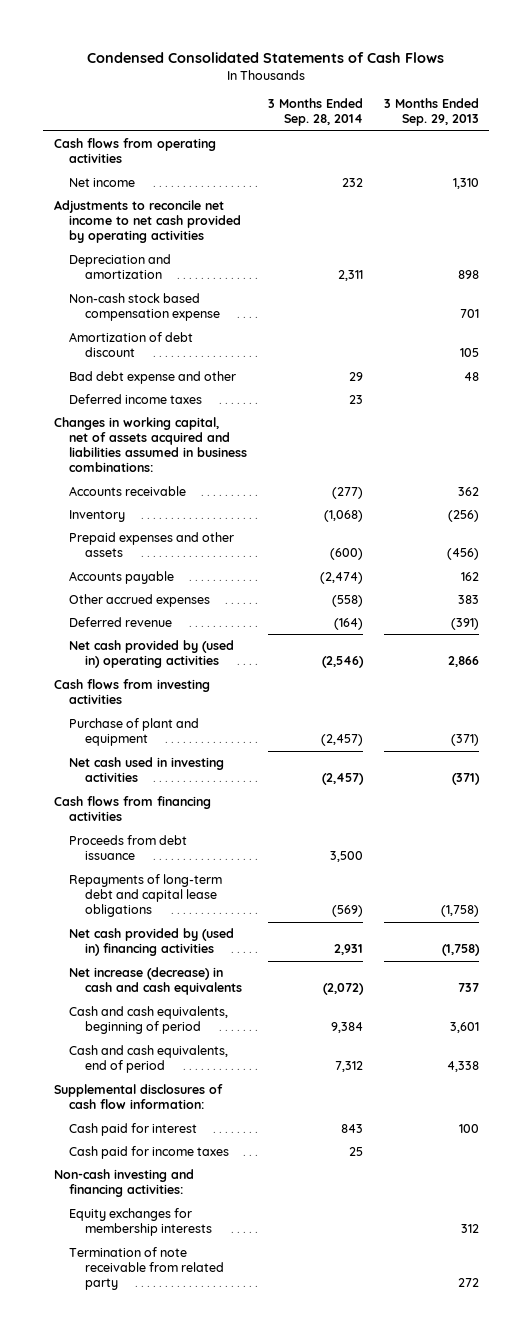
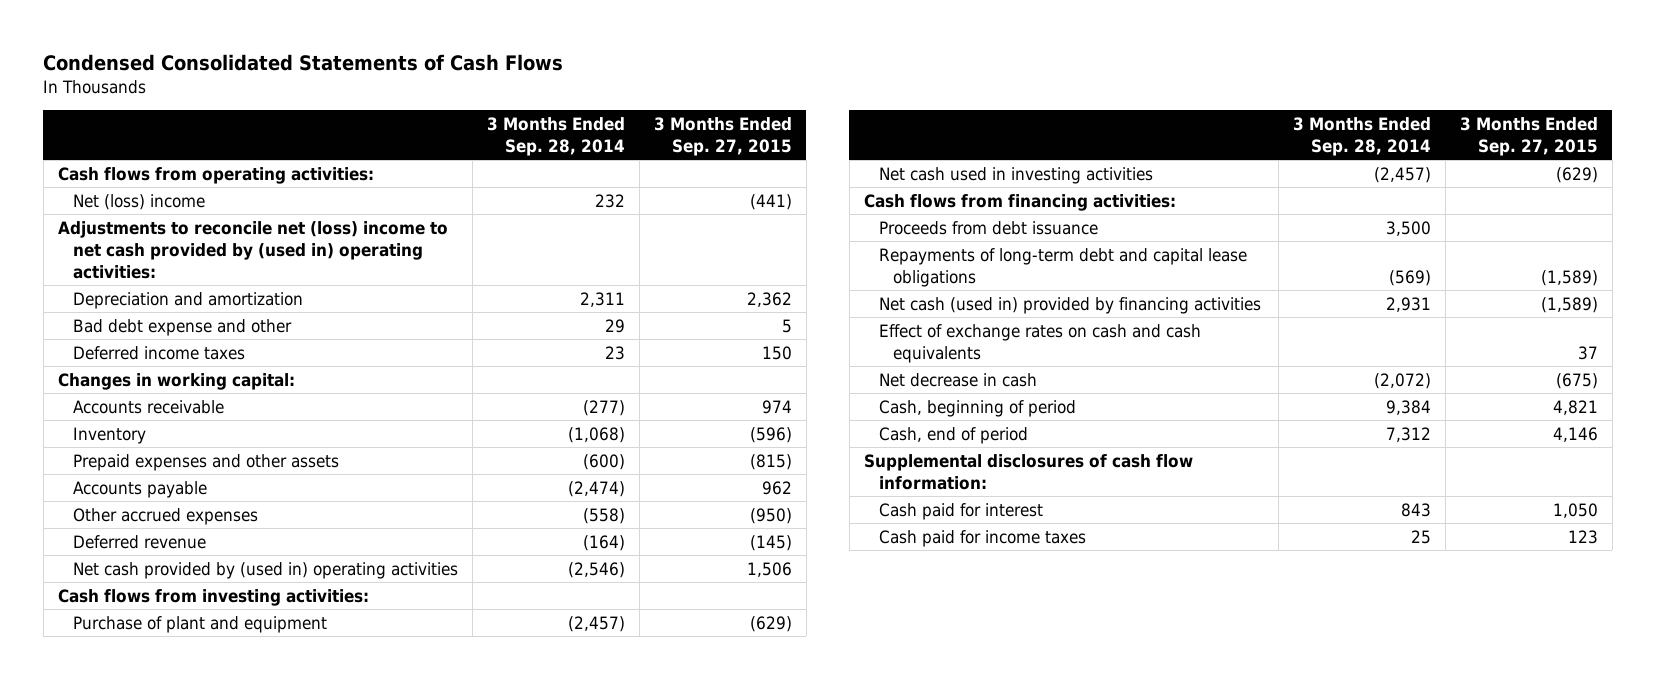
- | 3 Months Ended Sep. 28, 2014 | 3 Months Ended Sep. 29, 2013
+ | 3 Months Ended Sep. 28, 2014 | 3 Months Ended Sep. 27, 2015
- Cash flows from operating activities
- Net income | 232 | 1,310
- Adjustments to reconcile net income to net cash provided by operating activities
+ Cash flows from operating activities:
+ Net (loss) income | 232 | (441)
+ Adjustments to reconcile net (loss) income to net cash provided by (used in) operating activities:
- Non-cash stock based compensation expense | | 701
- Amortization of debt discount | | 105
- Changes in working capital, net of assets acquired and liabilities assumed in business combinations:
+ Changes in working capital:
- Cash flows from investing activities
+ Cash flows from investing activities:
- Cash flows from financing activities
+ Cash flows from financing activities:
- Net cash provided by (used in) financing activities | 2,931 | (1,758)
- Net increase (decrease) in cash and cash equivalents | (2,072) | 737
- Cash and cash equivalents, beginning of period | 9,384 | 3,601
- Cash and cash equivalents, end of period | 7,312 | 4,338
+ Net cash (used in) provided by financing activities | 2,931 | (1,589)
+ Effect of exchange rates on cash and cash equivalents | | 37
+ Net decrease in cash | (2,072) | (675)
+ Cash, beginning of period | 9,384 | 4,821
+ Cash, end of period | 7,312 | 4,146
- Non-cash investing and financing activities:
- Equity exchanges for membership interests | | 312
- Termination of note receivable from related party | | 272

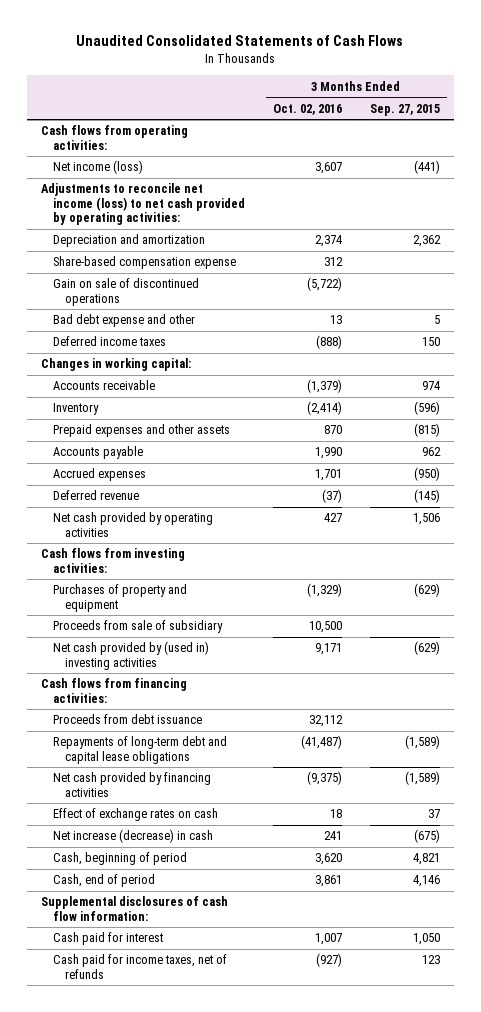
- Condensed Consolidated Statements of Cash Flows
+ Unaudited Consolidated Statements of Cash Flows
- | 3 Months Ended Sep. 28, 2014 | 3 Months Ended Sep. 27, 2015
+ | 3 Months Ended Oct. 02, 2016 | 3 Months Ended Sep. 27, 2015
- Net (loss) income | 232 | (441)
- Adjustments to reconcile net (loss) income to net cash provided by (used in) operating activities:
+ Net income (loss) | 3,607 | (441)
+ Adjustments to reconcile net income (loss) to net cash provided by operating activities:
+ Share-based compensation expense | 312 |
+ Gain on sale of discontinued operations | (5,722) |
- Other accrued expenses | (558) | (950)
+ Accrued expenses | 1,701 | (950)
- Net cash provided by (used in) operating activities | (2,546) | 1,506
+ Net cash provided by operating activities | 427 | 1,506
- Purchase of plant and equipment | (2,457) | (629)
- Net cash used in investing activities | (2,457) | (629)
+ Purchases of property and equipment | (1,329) | (629)
+ Proceeds from sale of subsidiary | 10,500 |
+ Net cash provided by (used in) investing activities | 9,171 | (629)
- Net cash (used in) provided by financing activities | 2,931 | (1,589)
- Effect of exchange rates on cash and cash equivalents | | 37
- Net decrease in cash | (2,072) | (675)
+ Net cash provided by financing activities | (9,375) | (1,589)
+ Effect of exchange rates on cash | 18 | 37
+ Net increase (decrease) in cash | 241 | (675)
- Cash paid for income taxes | 25 | 123
+ Cash paid for income taxes, net of refunds | (927) | 123

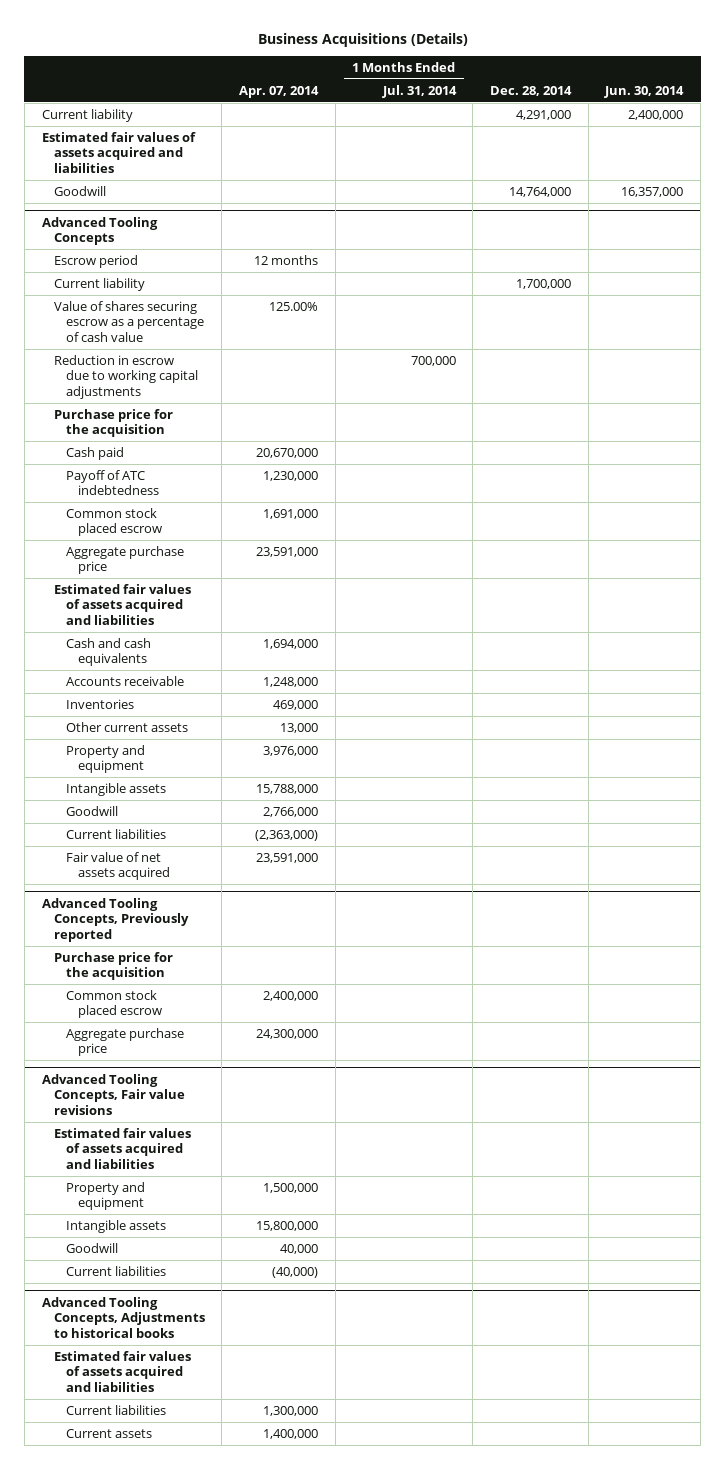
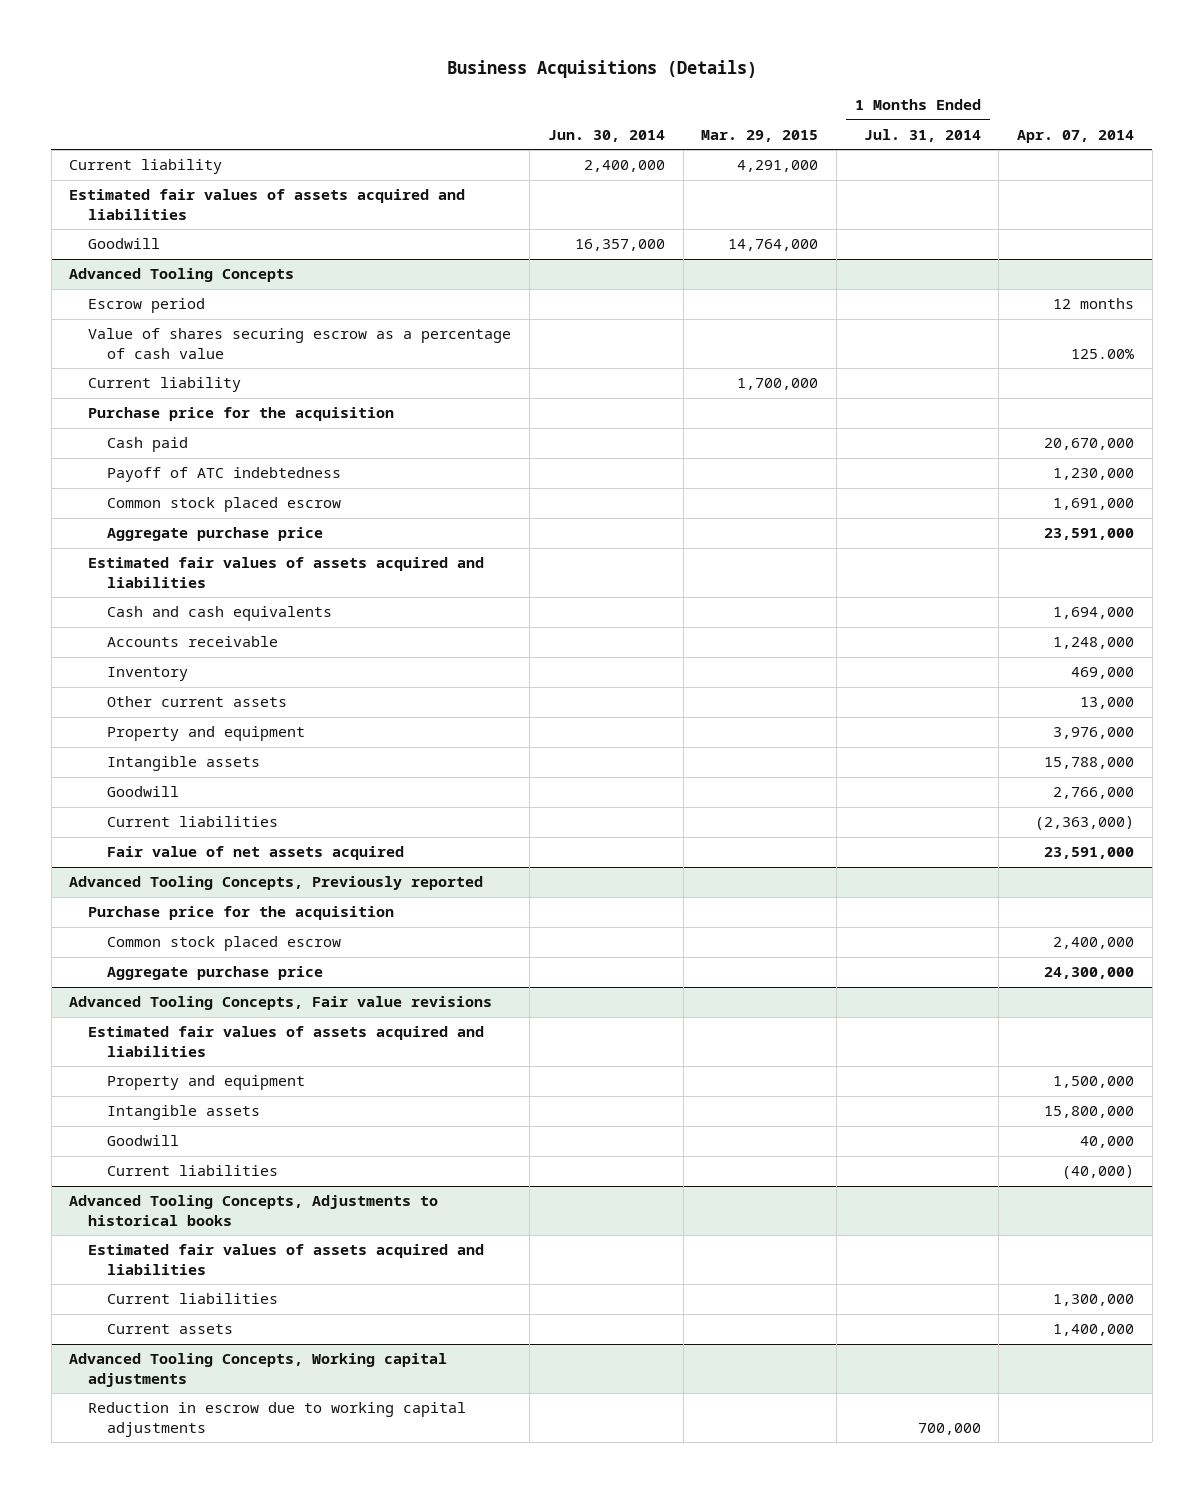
- | Apr. 07, 2014 | 1 Months Ended Jul. 31, 2014 | Dec. 28, 2014 | Jun. 30, 2014
+ | Jun. 30, 2014 | Mar. 29, 2015 | 1 Months Ended Jul. 31, 2014 | Apr. 07, 2014
@ Advanced Tooling Concepts
- Reduction in escrow due to working capital adjustments | | 700,000 | |
moved down: Current liability | | 1,700,000 | |
- Inventories | 469,000 | | |
+ Inventory | | | | 469,000
+ Advanced Tooling Concepts, Working capital adjustments
+ Reduction in escrow due to working capital adjustments | | | 700,000 |

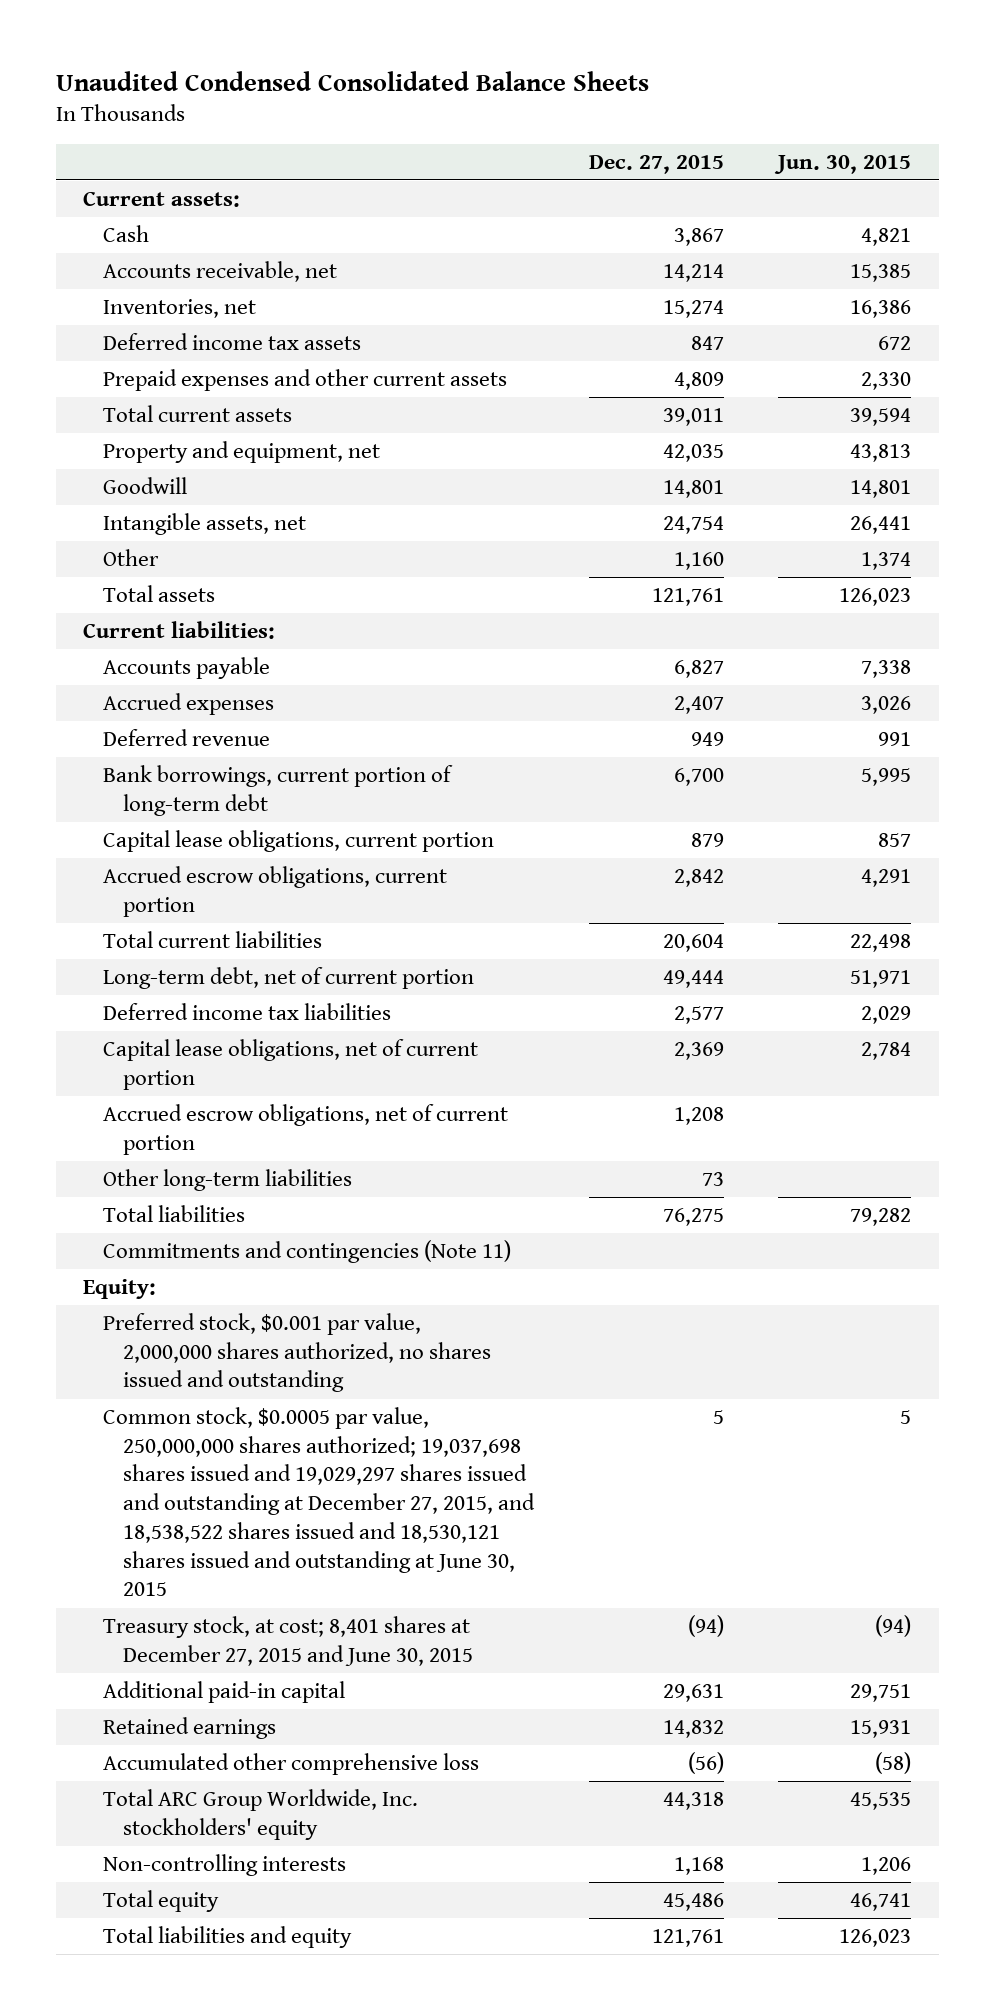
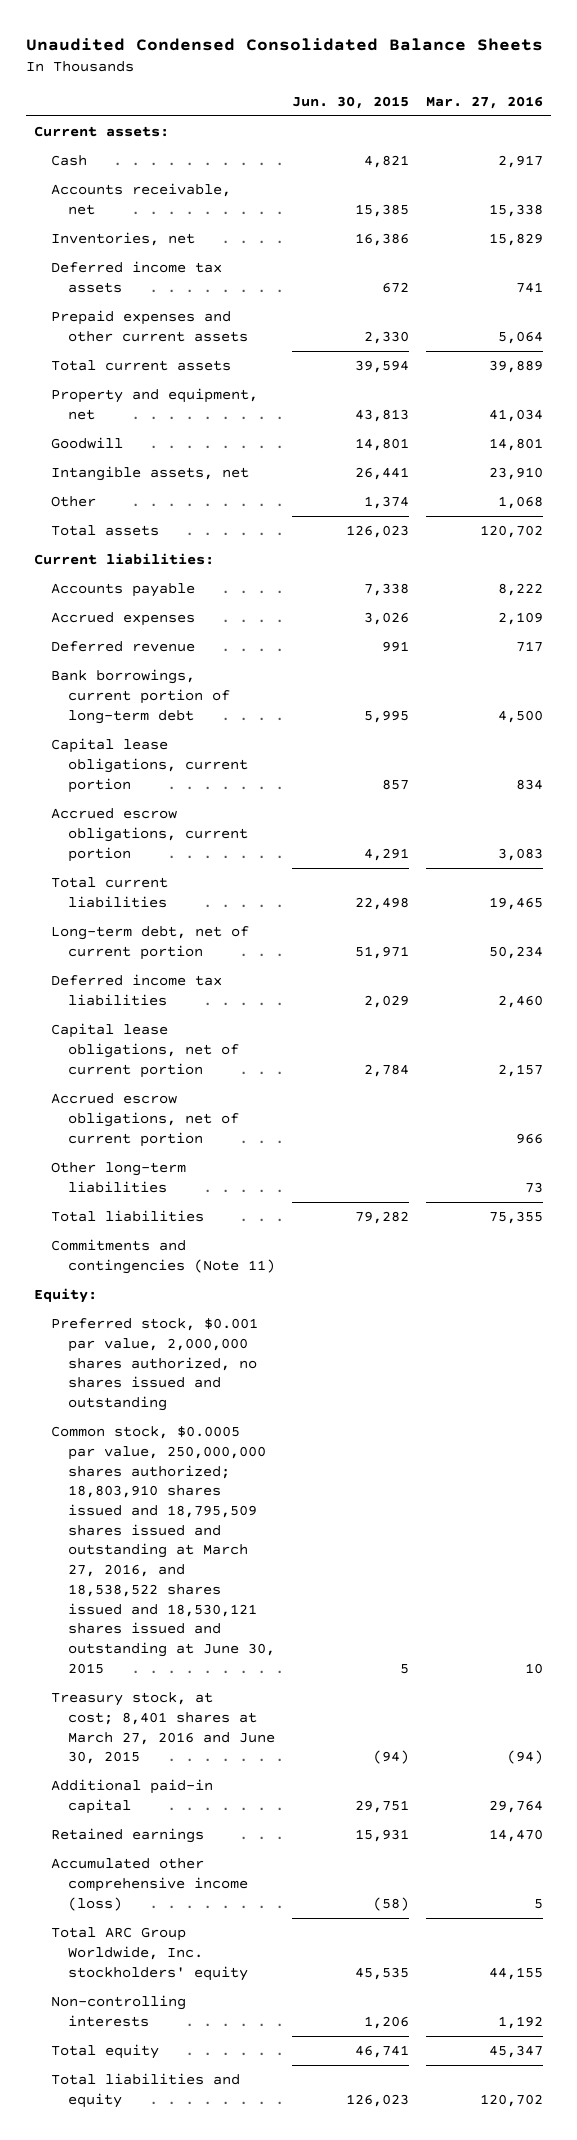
- | Dec. 27, 2015 | Jun. 30, 2015
+ | Jun. 30, 2015 | Mar. 27, 2016
- Common stock, $0.0005 par value, 250,000,000 shares authorized; 19,037,698 shares issued and 19,029,297 shares issued and outstanding at December 27, 2015, and 18,538,522 shares issued and 18,530,121 shares issued and outstanding at June 30, 2015 | 5 | 5
- Treasury stock, at cost; 8,401 shares at December 27, 2015 and June 30, 2015 | (94) | (94)
+ Common stock, $0.0005 par value, 250,000,000 shares authorized; 18,803,910 shares issued and 18,795,509 shares issued and outstanding at March 27, 2016, and 18,538,522 shares issued and 18,530,121 shares issued and outstanding at June 30, 2015 | 5 | 10
+ Treasury stock, at cost; 8,401 shares at March 27, 2016 and June 30, 2015 | (94) | (94)
- Accumulated other comprehensive loss | (56) | (58)
+ Accumulated other comprehensive income (loss) | (58) | 5

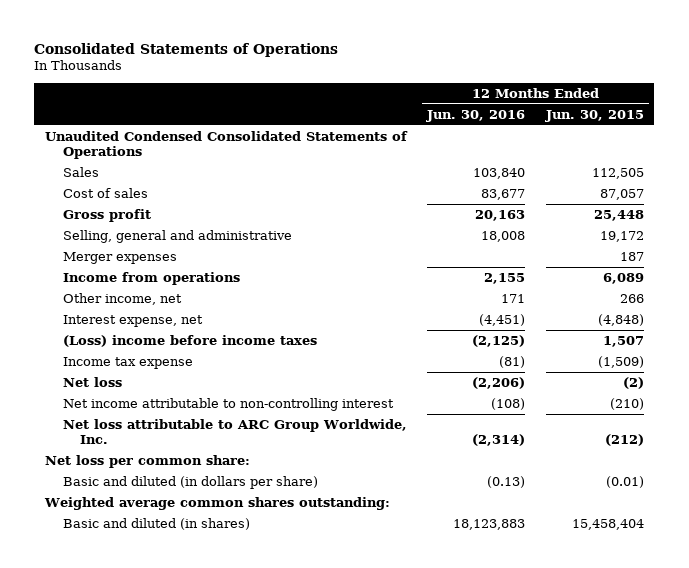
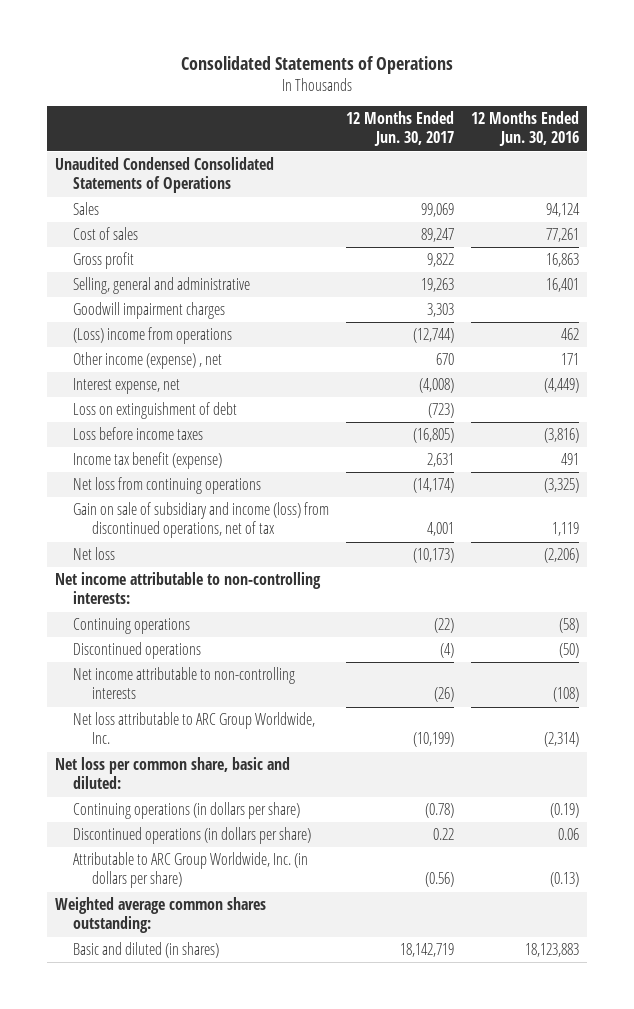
- | 12 Months Ended Jun. 30, 2016 | 12 Months Ended Jun. 30, 2015
+ | 12 Months Ended Jun. 30, 2017 | 12 Months Ended Jun. 30, 2016
- Sales | 103,840 | 112,505
- Cost of sales | 83,677 | 87,057
- Gross profit | 20,163 | 25,448
- Selling, general and administrative | 18,008 | 19,172
- Merger expenses | | 187
- Income from operations | 2,155 | 6,089
- Other income, net | 171 | 266
- Interest expense, net | (4,451) | (4,848)
- (Loss) income before income taxes | (2,125) | 1,507
- Income tax expense | (81) | (1,509)
+ Sales | 99,069 | 94,124
+ Cost of sales | 89,247 | 77,261
+ Gross profit | 9,822 | 16,863
+ Selling, general and administrative | 19,263 | 16,401
+ Goodwill impairment charges | 3,303 |
+ (Loss) income from operations | (12,744) | 462
+ Other income (expense) , net | 670 | 171
+ Interest expense, net | (4,008) | (4,449)
+ Loss on extinguishment of debt | (723) |
+ Loss before income taxes | (16,805) | (3,816)
+ Income tax benefit (expense) | 2,631 | 491
+ Net loss from continuing operations | (14,174) | (3,325)
+ Gain on sale of subsidiary and income (loss) from discontinued operations, net of tax | 4,001 | 1,119
- Net income attributable to non-controlling interest | (108) | (210)
+ Net income attributable to non-controlling interests:
+ Continuing operations | (22) | (58)
+ Discontinued operations | (4) | (50)
+ Net income attributable to non-controlling interests | (26) | (108)
- Net loss per common share:
- Basic and diluted (in dollars per share) | (0.13) | (0.01)
+ Net loss per common share, basic and diluted:
+ Continuing operations (in dollars per share) | (0.78) | (0.19)
+ Discontinued operations (in dollars per share) | 0.22 | 0.06
+ Attributable to ARC Group Worldwide, Inc. (in dollars per share) | (0.56) | (0.13)

